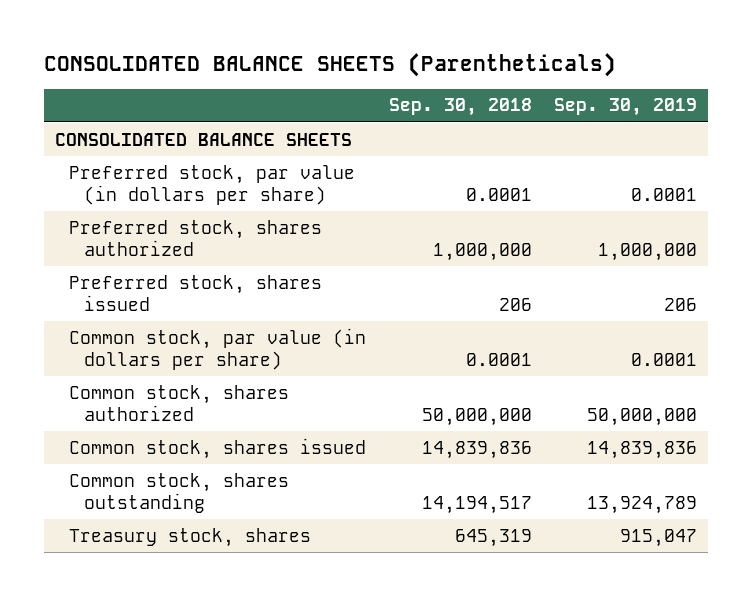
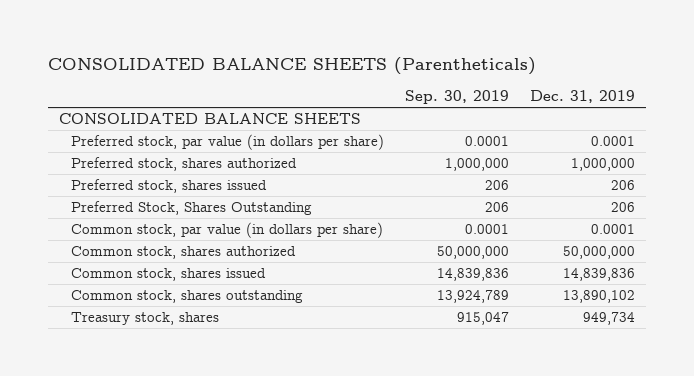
- | Sep. 30, 2018 | Sep. 30, 2019
+ | Sep. 30, 2019 | Dec. 31, 2019
+ Preferred Stock, Shares Outstanding | 206 | 206

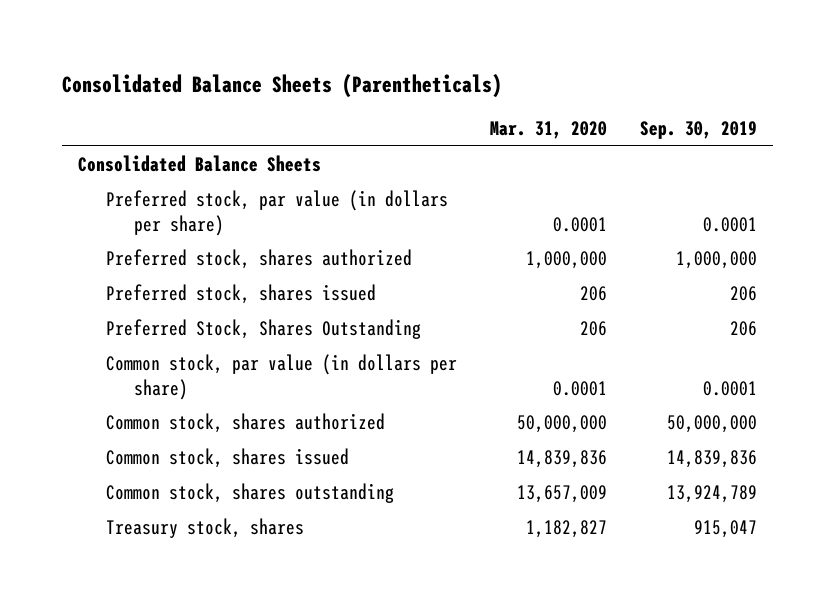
- CONSOLIDATED BALANCE SHEETS (Parentheticals)
+ Consolidated Balance Sheets (Parentheticals)
- | Sep. 30, 2019 | Dec. 31, 2019
+ | Mar. 31, 2020 | Sep. 30, 2019
- CONSOLIDATED BALANCE SHEETS
+ Consolidated Balance Sheets

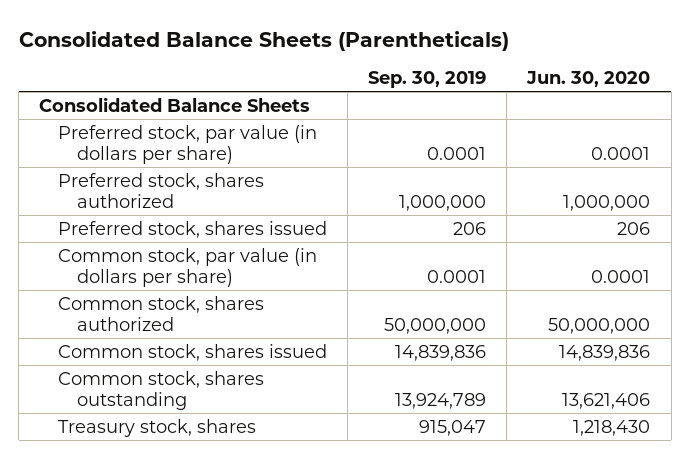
- | Mar. 31, 2020 | Sep. 30, 2019
+ | Sep. 30, 2019 | Jun. 30, 2020
- Preferred Stock, Shares Outstanding | 206 | 206

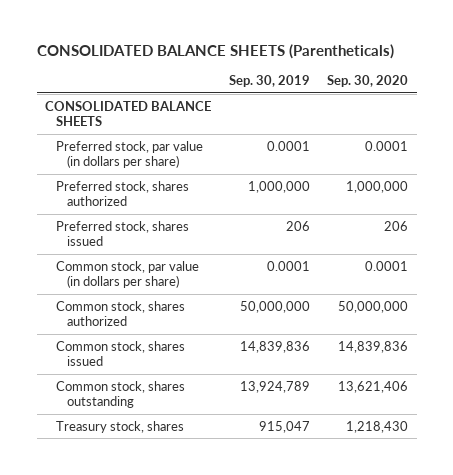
- Consolidated Balance Sheets (Parentheticals)
+ CONSOLIDATED BALANCE SHEETS (Parentheticals)
- | Sep. 30, 2019 | Jun. 30, 2020
+ | Sep. 30, 2019 | Sep. 30, 2020
- Consolidated Balance Sheets
+ CONSOLIDATED BALANCE SHEETS

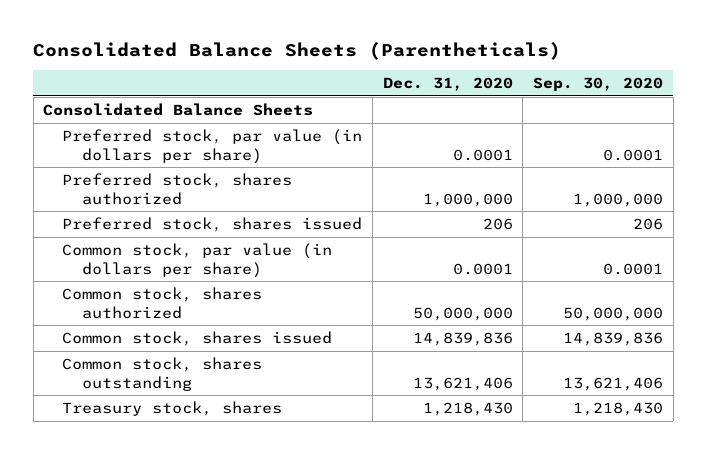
- CONSOLIDATED BALANCE SHEETS (Parentheticals)
+ Consolidated Balance Sheets (Parentheticals)
- | Sep. 30, 2019 | Sep. 30, 2020
+ | Dec. 31, 2020 | Sep. 30, 2020
- CONSOLIDATED BALANCE SHEETS
+ Consolidated Balance Sheets

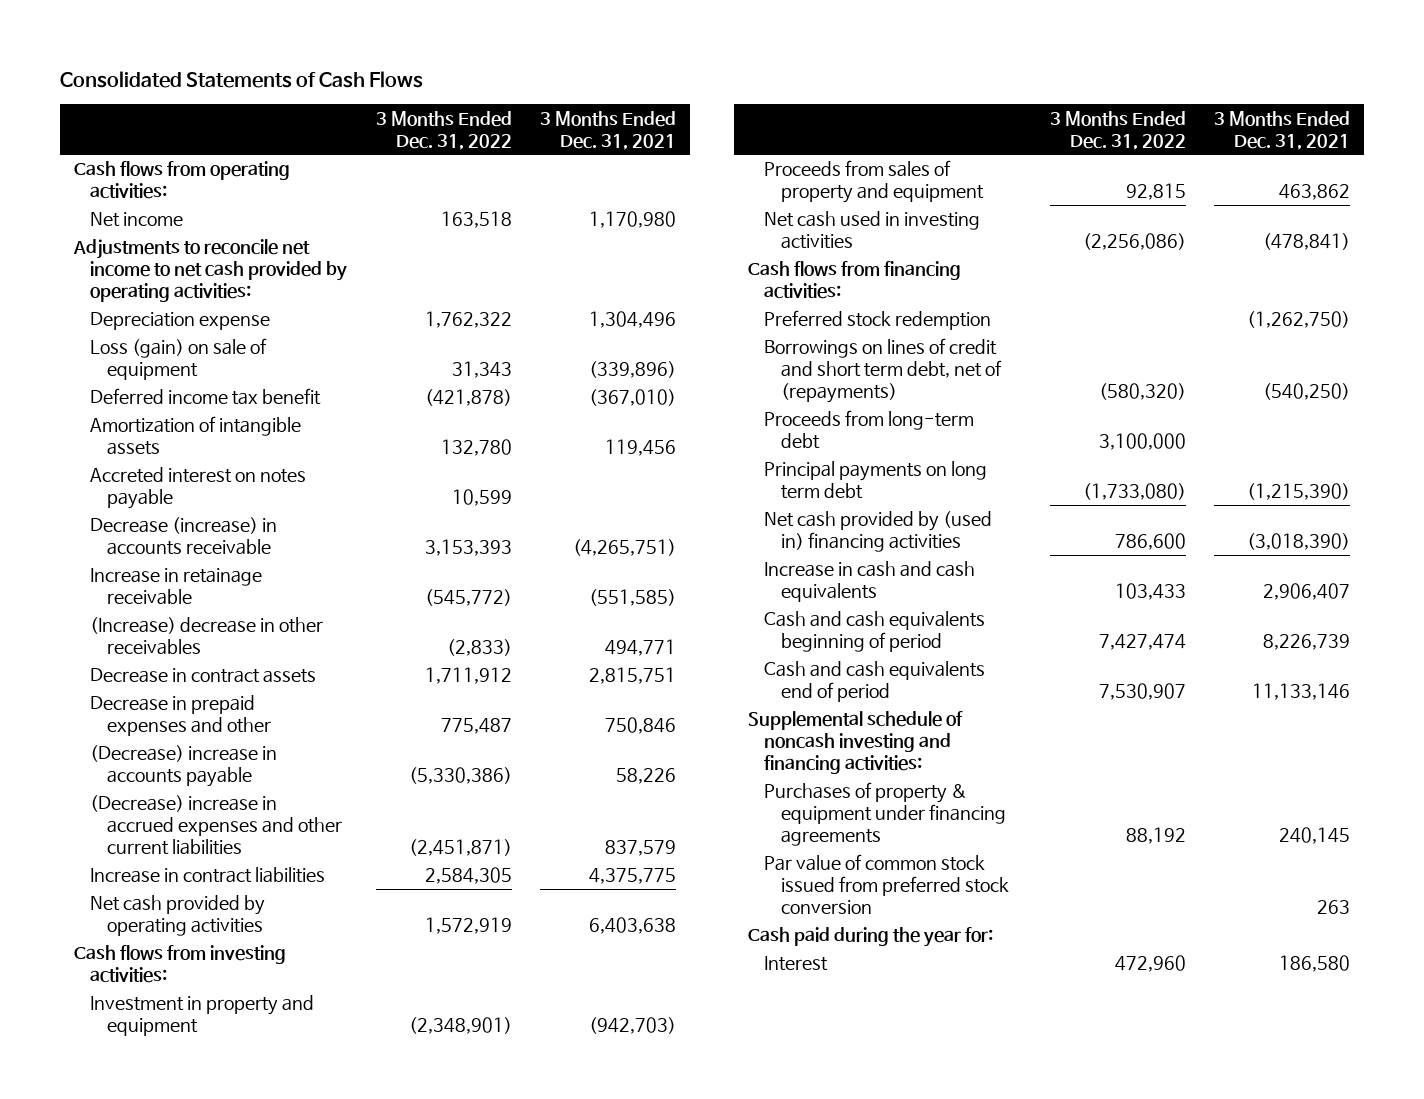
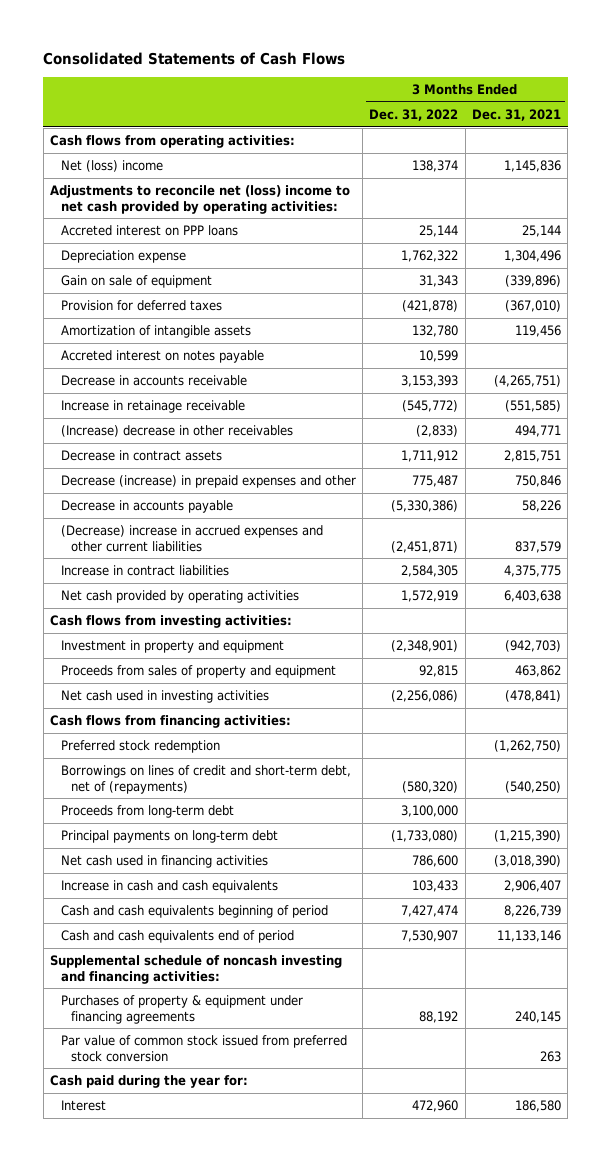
- Net income | 163,518 | 1,170,980
- Adjustments to reconcile net income to net cash provided by operating activities:
+ Net (loss) income | 138,374 | 1,145,836
+ Adjustments to reconcile net (loss) income to net cash provided by operating activities:
+ Accreted interest on PPP loans | 25,144 | 25,144
- Loss (gain) on sale of equipment | 31,343 | (339,896)
- Deferred income tax benefit | (421,878) | (367,010)
+ Gain on sale of equipment | 31,343 | (339,896)
+ Provision for deferred taxes | (421,878) | (367,010)
- Decrease (increase) in accounts receivable | 3,153,393 | (4,265,751)
+ Decrease in accounts receivable | 3,153,393 | (4,265,751)
- Decrease in prepaid expenses and other | 775,487 | 750,846
- (Decrease) increase in accounts payable | (5,330,386) | 58,226
+ Decrease (increase) in prepaid expenses and other | 775,487 | 750,846
+ Decrease in accounts payable | (5,330,386) | 58,226
- Borrowings on lines of credit and short term debt, net of (repayments) | (580,320) | (540,250)
+ Borrowings on lines of credit and short-term debt, net of (repayments) | (580,320) | (540,250)
- Principal payments on long term debt | (1,733,080) | (1,215,390)
- Net cash provided by (used in) financing activities | 786,600 | (3,018,390)
+ Principal payments on long-term debt | (1,733,080) | (1,215,390)
+ Net cash used in financing activities | 786,600 | (3,018,390)

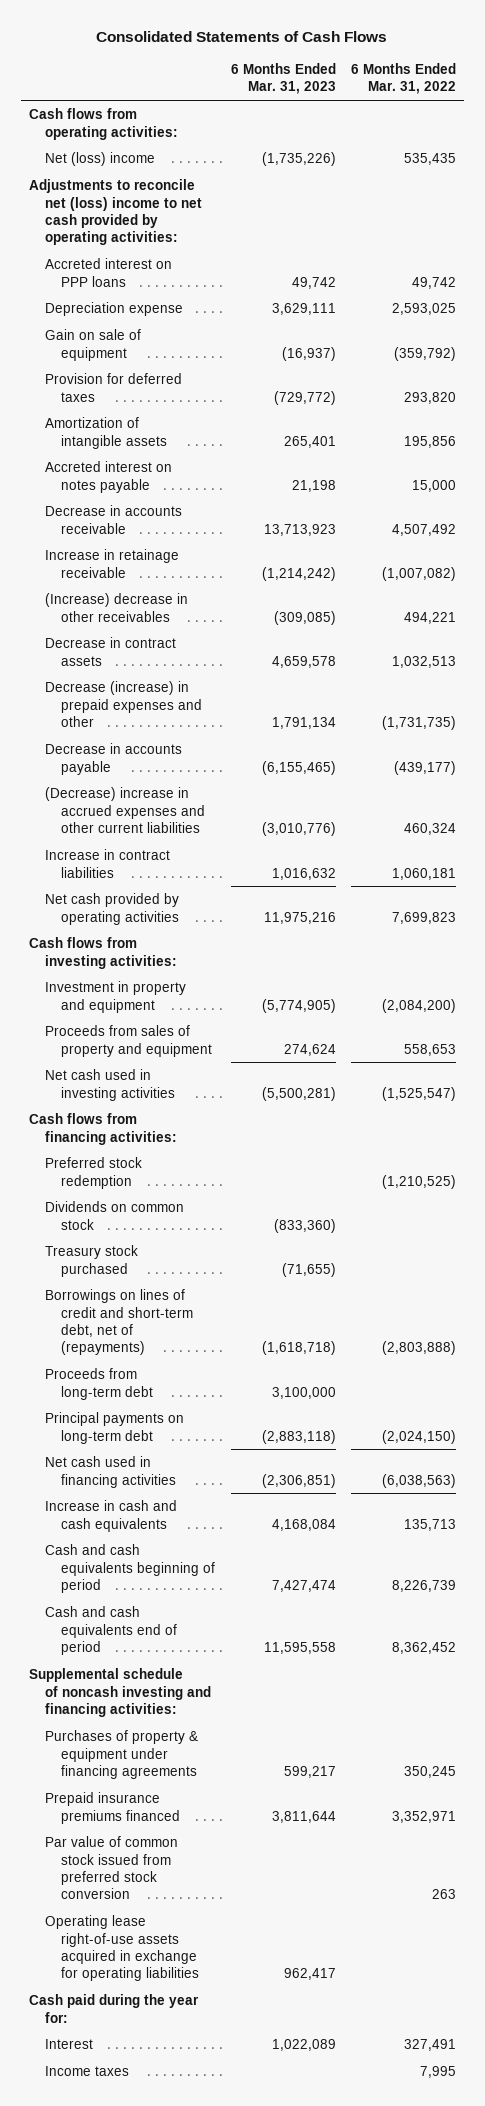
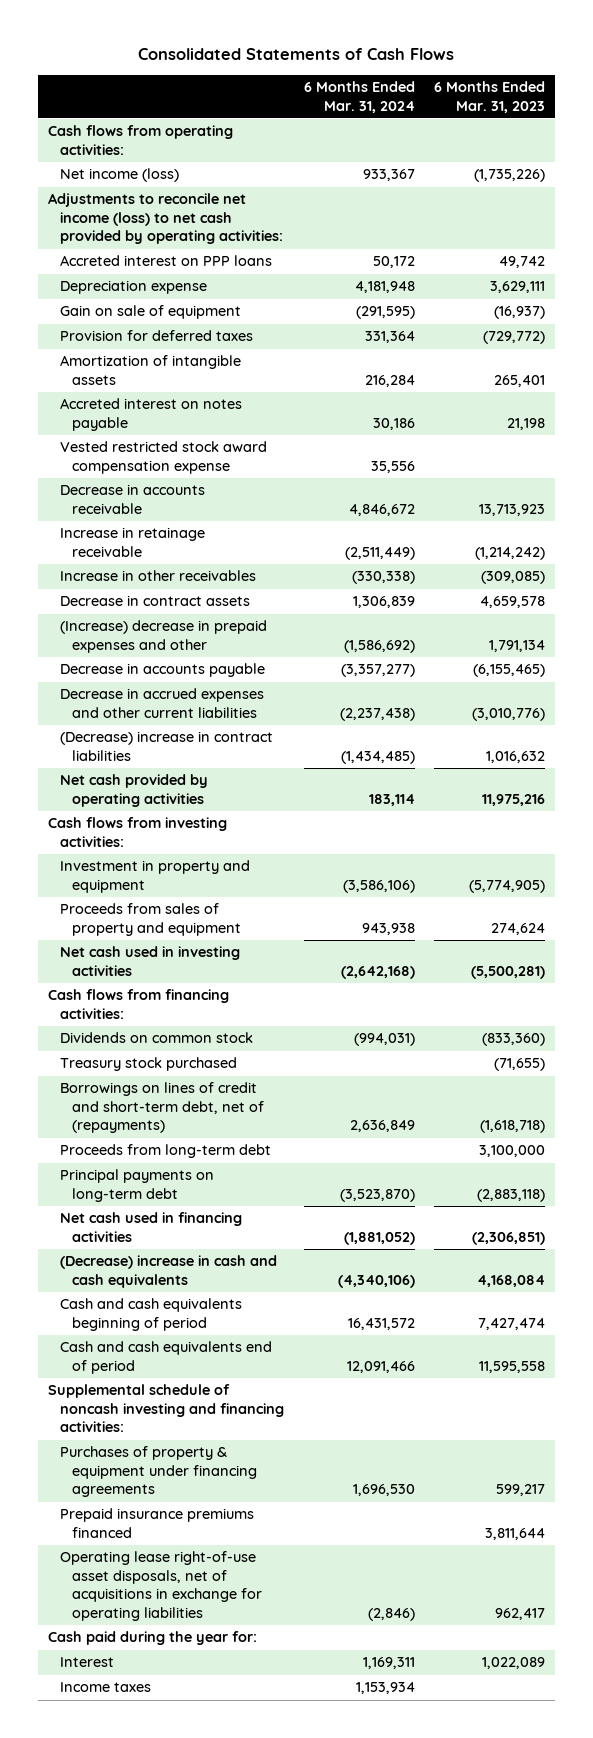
- | 6 Months Ended Mar. 31, 2023 | 6 Months Ended Mar. 31, 2022
+ | 6 Months Ended Mar. 31, 2024 | 6 Months Ended Mar. 31, 2023
- Net (loss) income | (1,735,226) | 535,435
- Adjustments to reconcile net (loss) income to net cash provided by operating activities:
+ Net income (loss) | 933,367 | (1,735,226)
+ Adjustments to reconcile net income (loss) to net cash provided by operating activities:
+ Vested restricted stock award compensation expense | 35,556 |
- (Increase) decrease in other receivables | (309,085) | 494,221
+ Increase in other receivables | (330,338) | (309,085)
- Decrease (increase) in prepaid expenses and other | 1,791,134 | (1,731,735)
+ (Increase) decrease in prepaid expenses and other | (1,586,692) | 1,791,134
- (Decrease) increase in accrued expenses and other current liabilities | (3,010,776) | 460,324
- Increase in contract liabilities | 1,016,632 | 1,060,181
+ Decrease in accrued expenses and other current liabilities | (2,237,438) | (3,010,776)
+ (Decrease) increase in contract liabilities | (1,434,485) | 1,016,632
- Preferred stock redemption | | (1,210,525)
- Increase in cash and cash equivalents | 4,168,084 | 135,713
+ (Decrease) increase in cash and cash equivalents | (4,340,106) | 4,168,084
- Par value of common stock issued from preferred stock conversion | | 263
- Operating lease right-of-use assets acquired in exchange for operating liabilities | 962,417 |
+ Operating lease right-of-use asset disposals, net of acquisitions in exchange for operating liabilities | (2,846) | 962,417

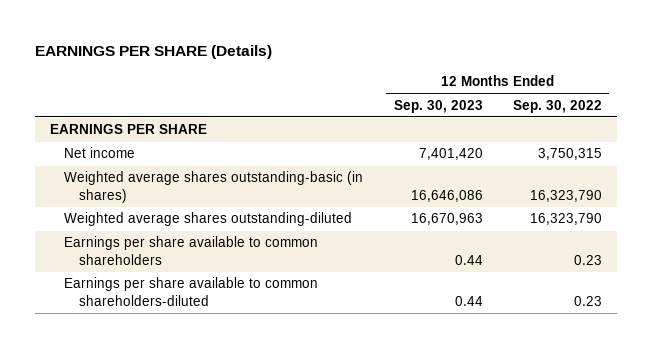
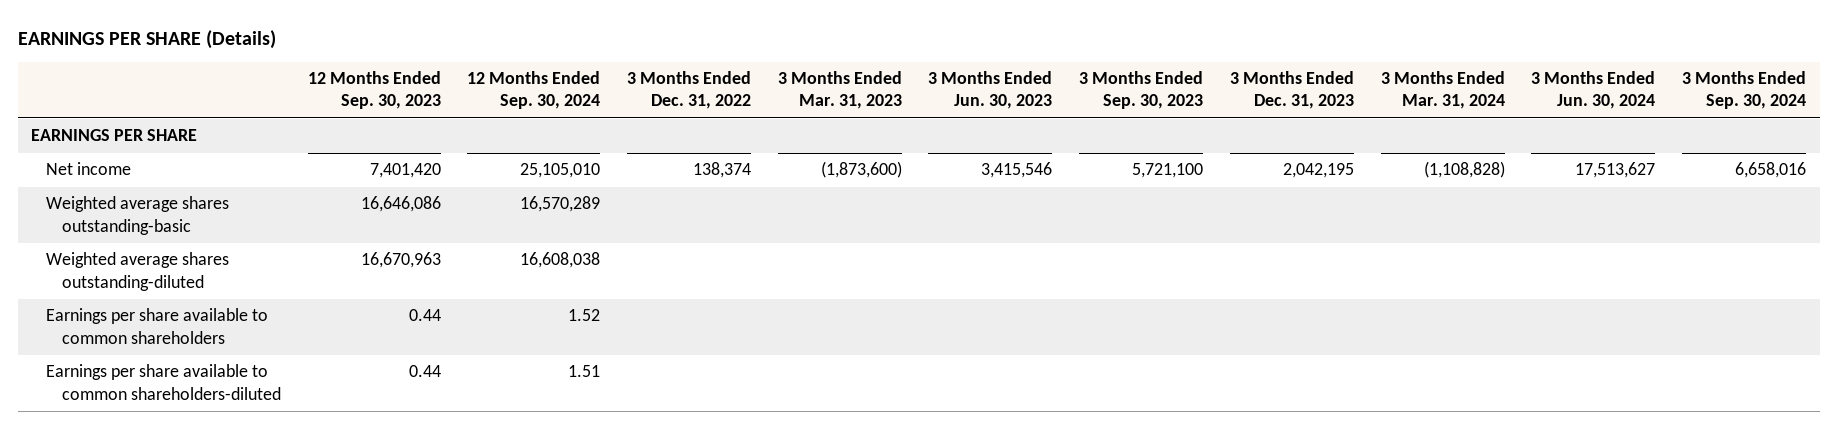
- | 12 Months Ended Sep. 30, 2023 | 12 Months Ended Sep. 30, 2022
+ | 12 Months Ended Sep. 30, 2023 | 12 Months Ended Sep. 30, 2024 | 3 Months Ended Dec. 31, 2022 | 3 Months Ended Mar. 31, 2023 | 3 Months Ended Jun. 30, 2023 | 3 Months Ended Sep. 30, 2023 | 3 Months Ended Dec. 31, 2023 | 3 Months Ended Mar. 31, 2024 | 3 Months Ended Jun. 30, 2024 | 3 Months Ended Sep. 30, 2024
- Weighted average shares outstanding-basic (in shares) | 16,646,086 | 16,323,790
+ Weighted average shares outstanding-basic | 16,646,086 | 16,570,289 | | | | | | | |

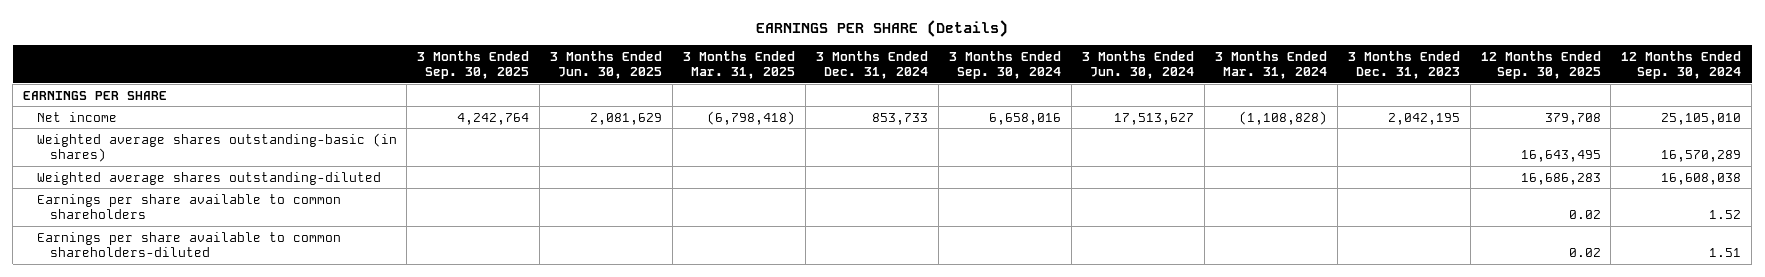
- | 12 Months Ended Sep. 30, 2023 | 12 Months Ended Sep. 30, 2024 | 3 Months Ended Dec. 31, 2022 | 3 Months Ended Mar. 31, 2023 | 3 Months Ended Jun. 30, 2023 | 3 Months Ended Sep. 30, 2023 | 3 Months Ended Dec. 31, 2023 | 3 Months Ended Mar. 31, 2024 | 3 Months Ended Jun. 30, 2024 | 3 Months Ended Sep. 30, 2024
+ | 3 Months Ended Sep. 30, 2025 | 3 Months Ended Jun. 30, 2025 | 3 Months Ended Mar. 31, 2025 | 3 Months Ended Dec. 31, 2024 | 3 Months Ended Sep. 30, 2024 | 3 Months Ended Jun. 30, 2024 | 3 Months Ended Mar. 31, 2024 | 3 Months Ended Dec. 31, 2023 | 12 Months Ended Sep. 30, 2025 | 12 Months Ended Sep. 30, 2024
- Weighted average shares outstanding-basic | 16,646,086 | 16,570,289 | | | | | | | |
+ Weighted average shares outstanding-basic (in shares) | | | | | | | | | 16,643,495 | 16,570,289

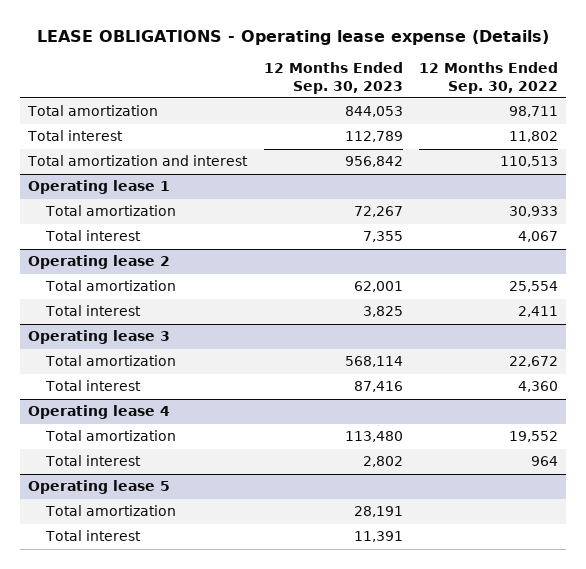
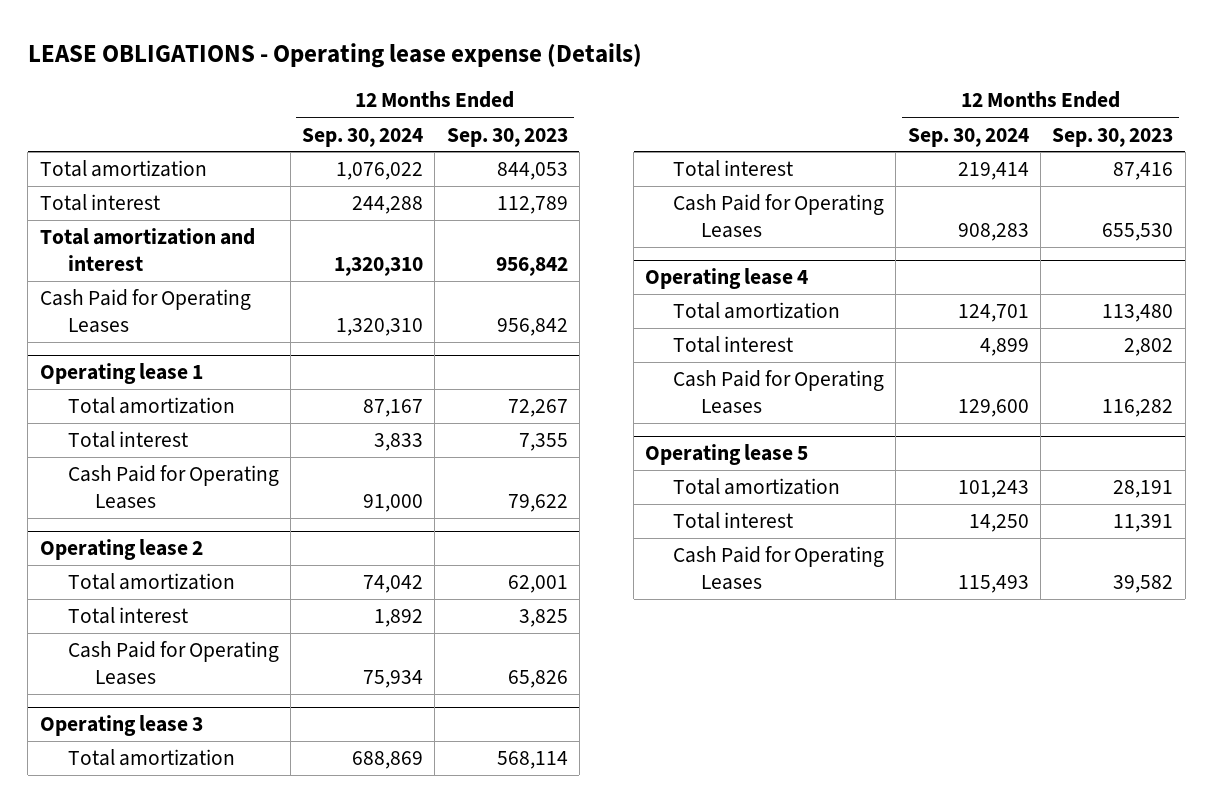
- | 12 Months Ended Sep. 30, 2023 | 12 Months Ended Sep. 30, 2022
+ | 12 Months Ended Sep. 30, 2024 | 12 Months Ended Sep. 30, 2023
+ Cash Paid for Operating Leases | 1,320,310 | 956,842
@ Operating lease 1
+ Cash Paid for Operating Leases | 91,000 | 79,622
@ Operating lease 2
+ Cash Paid for Operating Leases | 75,934 | 65,826
@ Operating lease 3
+ Cash Paid for Operating Leases | 908,283 | 655,530
@ Operating lease 4
+ Cash Paid for Operating Leases | 129,600 | 116,282
@ Operating lease 5
+ Cash Paid for Operating Leases | 115,493 | 39,582

